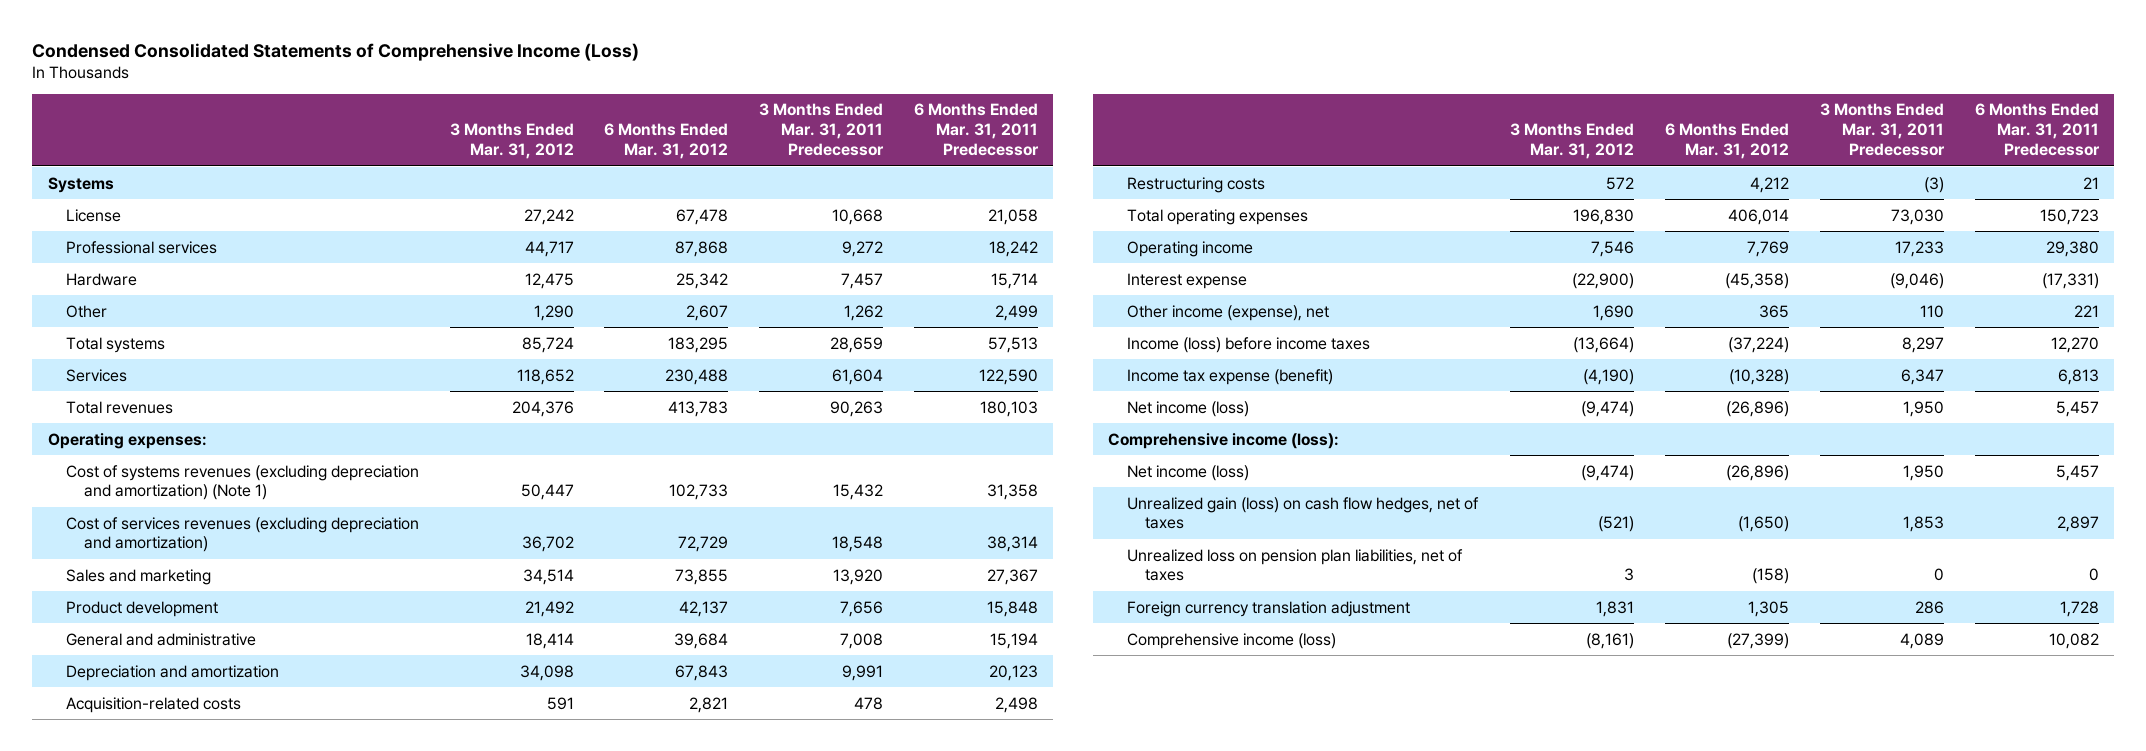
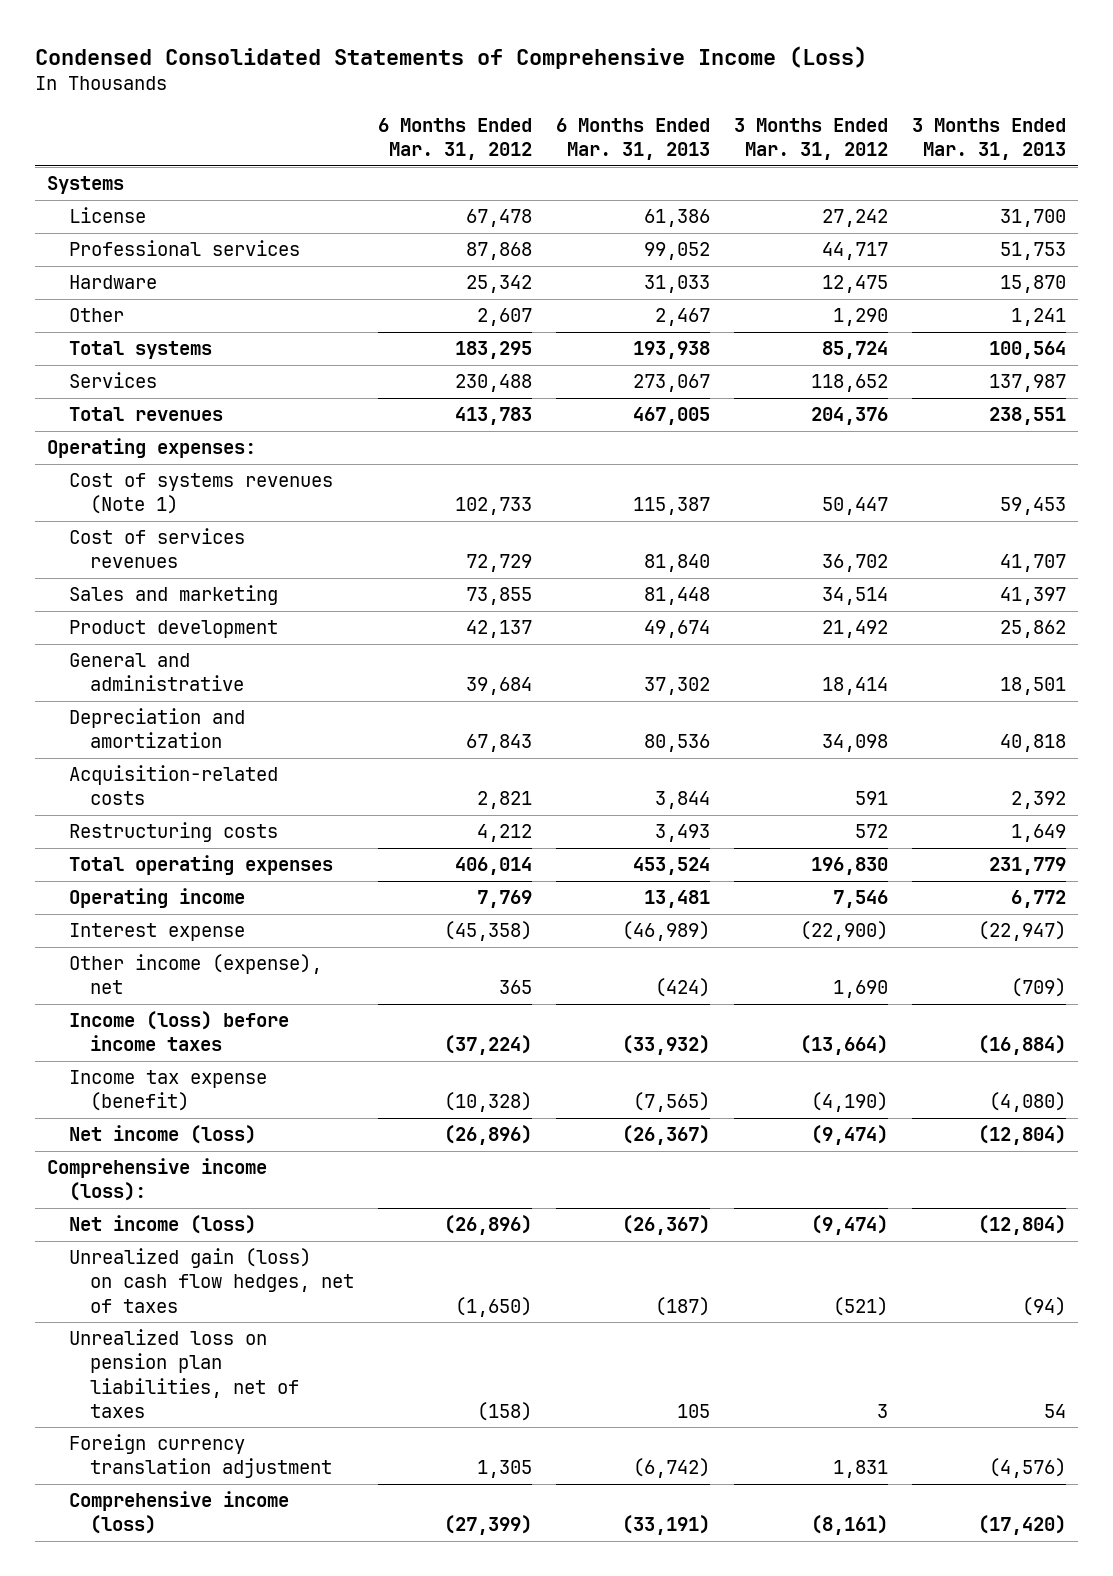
- | 3 Months Ended Mar. 31, 2012 | 6 Months Ended Mar. 31, 2012 | 3 Months Ended Mar. 31, 2011 Predecessor | 6 Months Ended Mar. 31, 2011 Predecessor
+ | 6 Months Ended Mar. 31, 2012 | 6 Months Ended Mar. 31, 2013 | 3 Months Ended Mar. 31, 2012 | 3 Months Ended Mar. 31, 2013
- Cost of systems revenues (excluding depreciation and amortization) (Note 1) | 50,447 | 102,733 | 15,432 | 31,358
- Cost of services revenues (excluding depreciation and amortization) | 36,702 | 72,729 | 18,548 | 38,314
+ Cost of systems revenues (Note 1) | 102,733 | 115,387 | 50,447 | 59,453
+ Cost of services revenues | 72,729 | 81,840 | 36,702 | 41,707

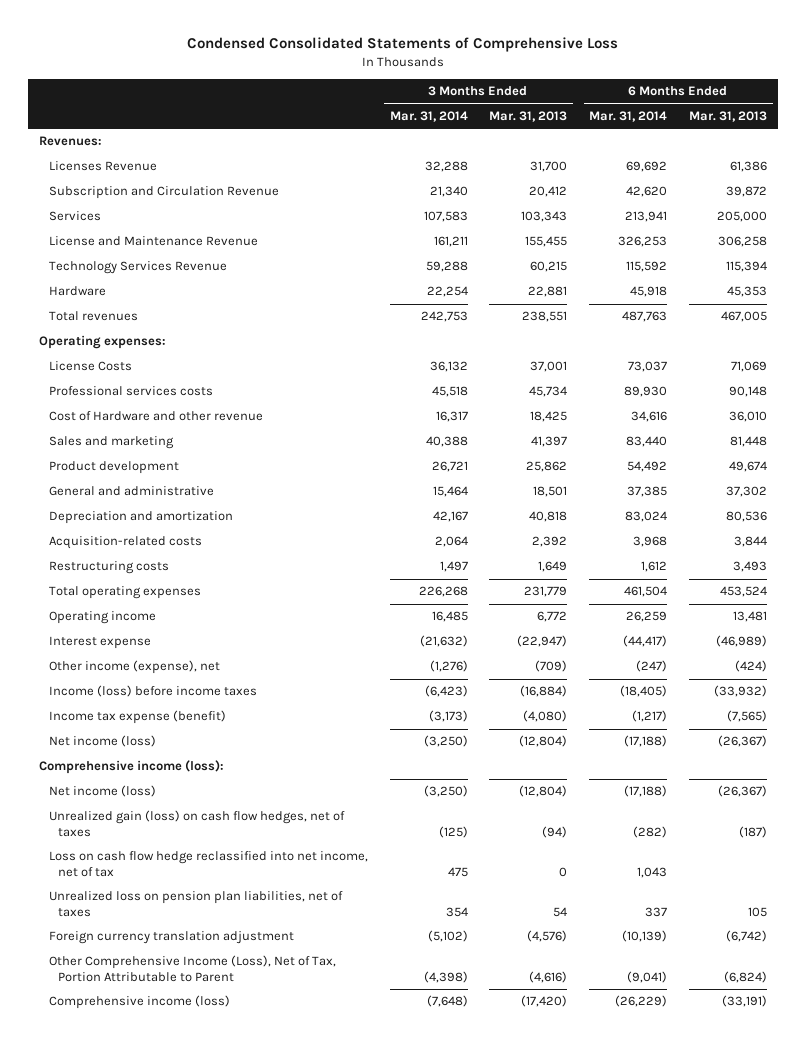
- Condensed Consolidated Statements of Comprehensive Income (Loss)
+ Condensed Consolidated Statements of Comprehensive Loss
- | 6 Months Ended Mar. 31, 2012 | 6 Months Ended Mar. 31, 2013 | 3 Months Ended Mar. 31, 2012 | 3 Months Ended Mar. 31, 2013
+ | 3 Months Ended Mar. 31, 2014 | 3 Months Ended Mar. 31, 2013 | 6 Months Ended Mar. 31, 2014 | 6 Months Ended Mar. 31, 2013
- Systems
- License | 67,478 | 61,386 | 27,242 | 31,700
- Professional services | 87,868 | 99,052 | 44,717 | 51,753
- Hardware | 25,342 | 31,033 | 12,475 | 15,870
- Other | 2,607 | 2,467 | 1,290 | 1,241
- Total systems | 183,295 | 193,938 | 85,724 | 100,564
- Services | 230,488 | 273,067 | 118,652 | 137,987
+ Revenues:
+ Licenses Revenue | 32,288 | 31,700 | 69,692 | 61,386
+ Subscription and Circulation Revenue | 21,340 | 20,412 | 42,620 | 39,872
+ Services | 107,583 | 103,343 | 213,941 | 205,000
+ License and Maintenance Revenue | 161,211 | 155,455 | 326,253 | 306,258
+ Technology Services Revenue | 59,288 | 60,215 | 115,592 | 115,394
+ Hardware | 22,254 | 22,881 | 45,918 | 45,353
- Cost of systems revenues (Note 1) | 102,733 | 115,387 | 50,447 | 59,453
- Cost of services revenues | 72,729 | 81,840 | 36,702 | 41,707
+ License Costs | 36,132 | 37,001 | 73,037 | 71,069
+ Professional services costs | 45,518 | 45,734 | 89,930 | 90,148
+ Cost of Hardware and other revenue | 16,317 | 18,425 | 34,616 | 36,010
+ Loss on cash flow hedge reclassified into net income, net of tax | 475 | 0 | 1,043 |
+ Other Comprehensive Income (Loss), Net of Tax, Portion Attributable to Parent | (4,398) | (4,616) | (9,041) | (6,824)

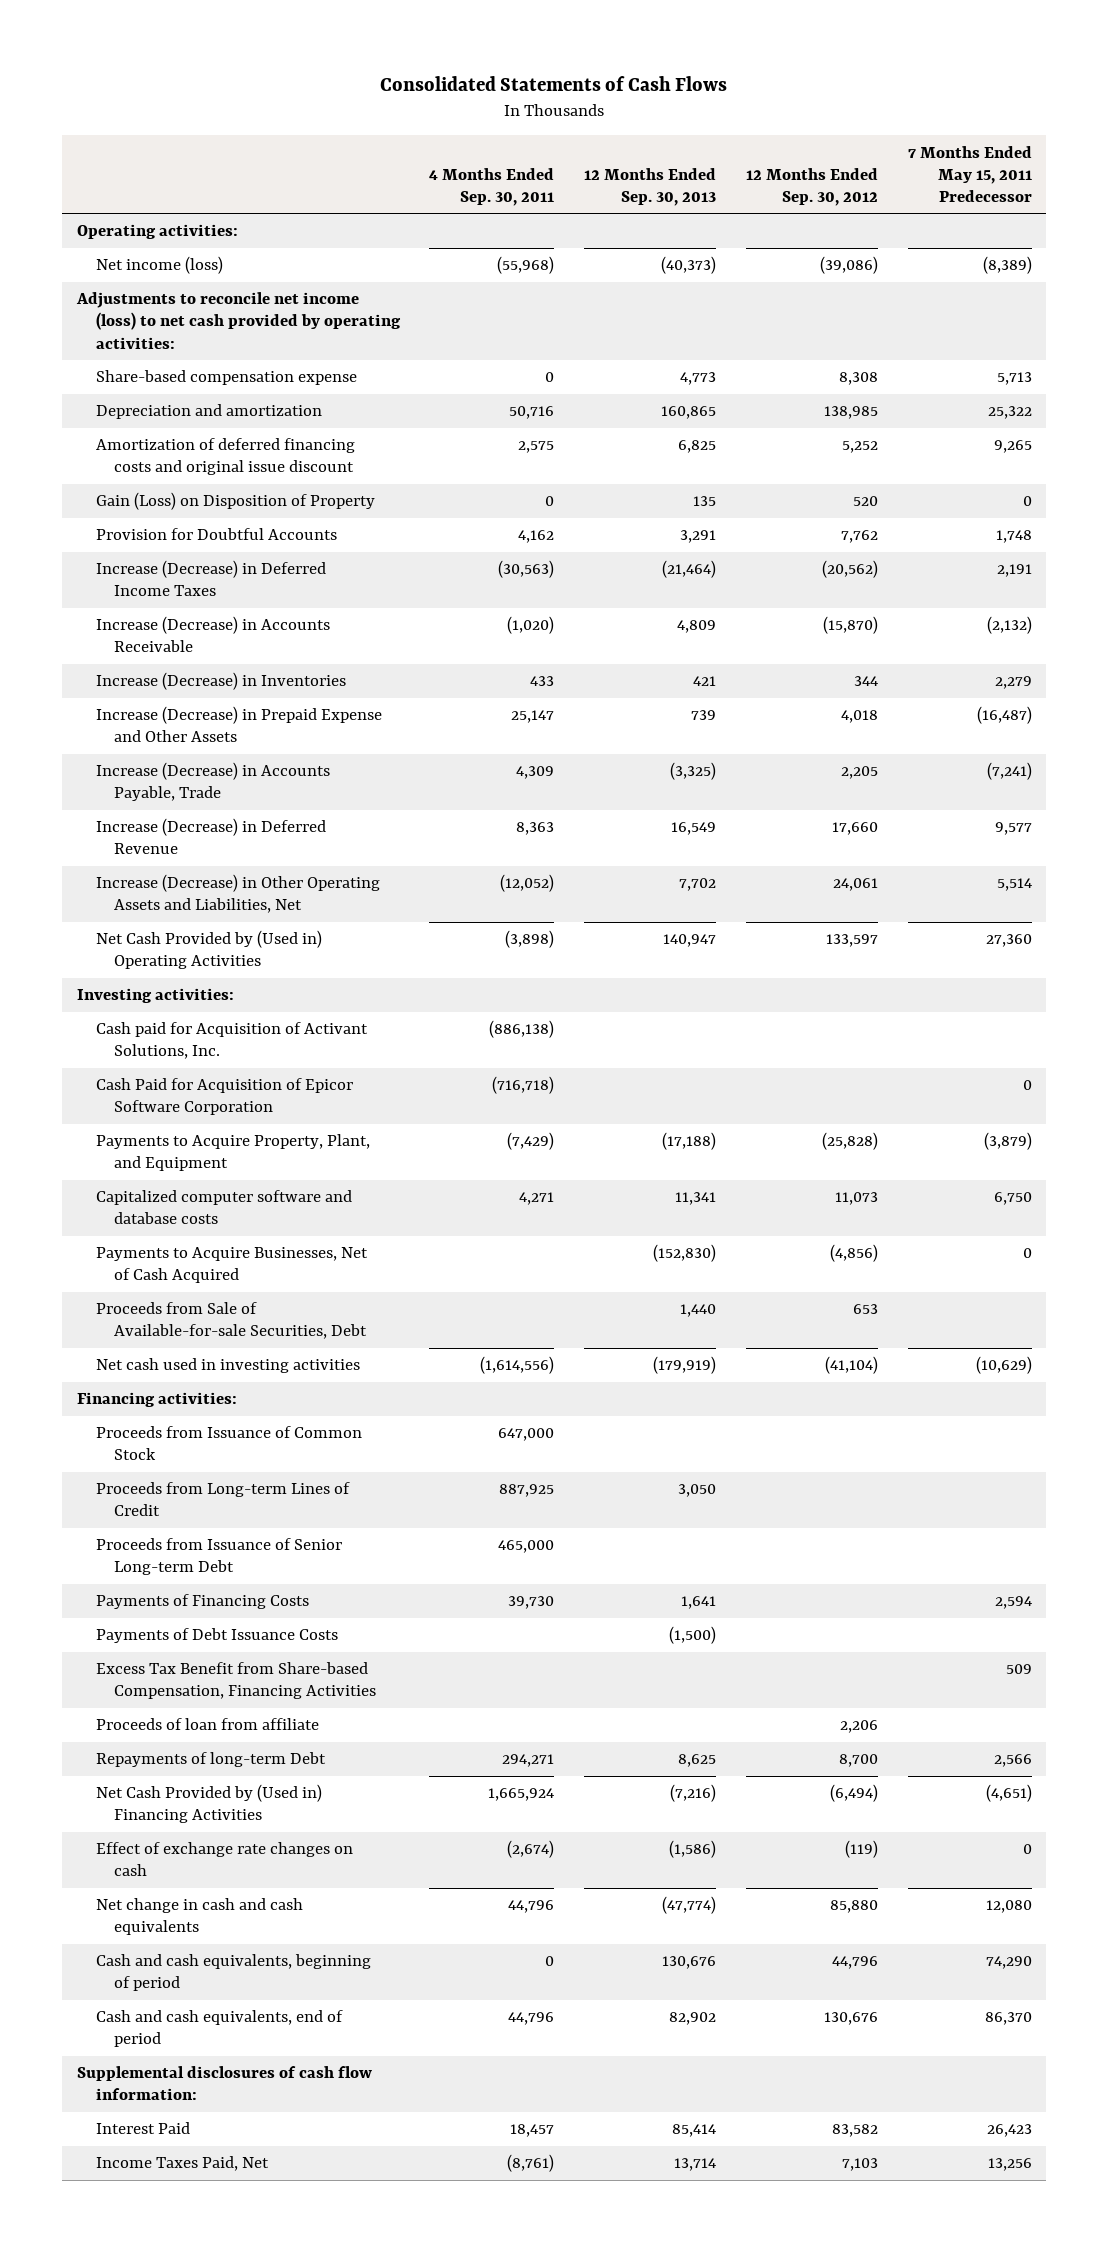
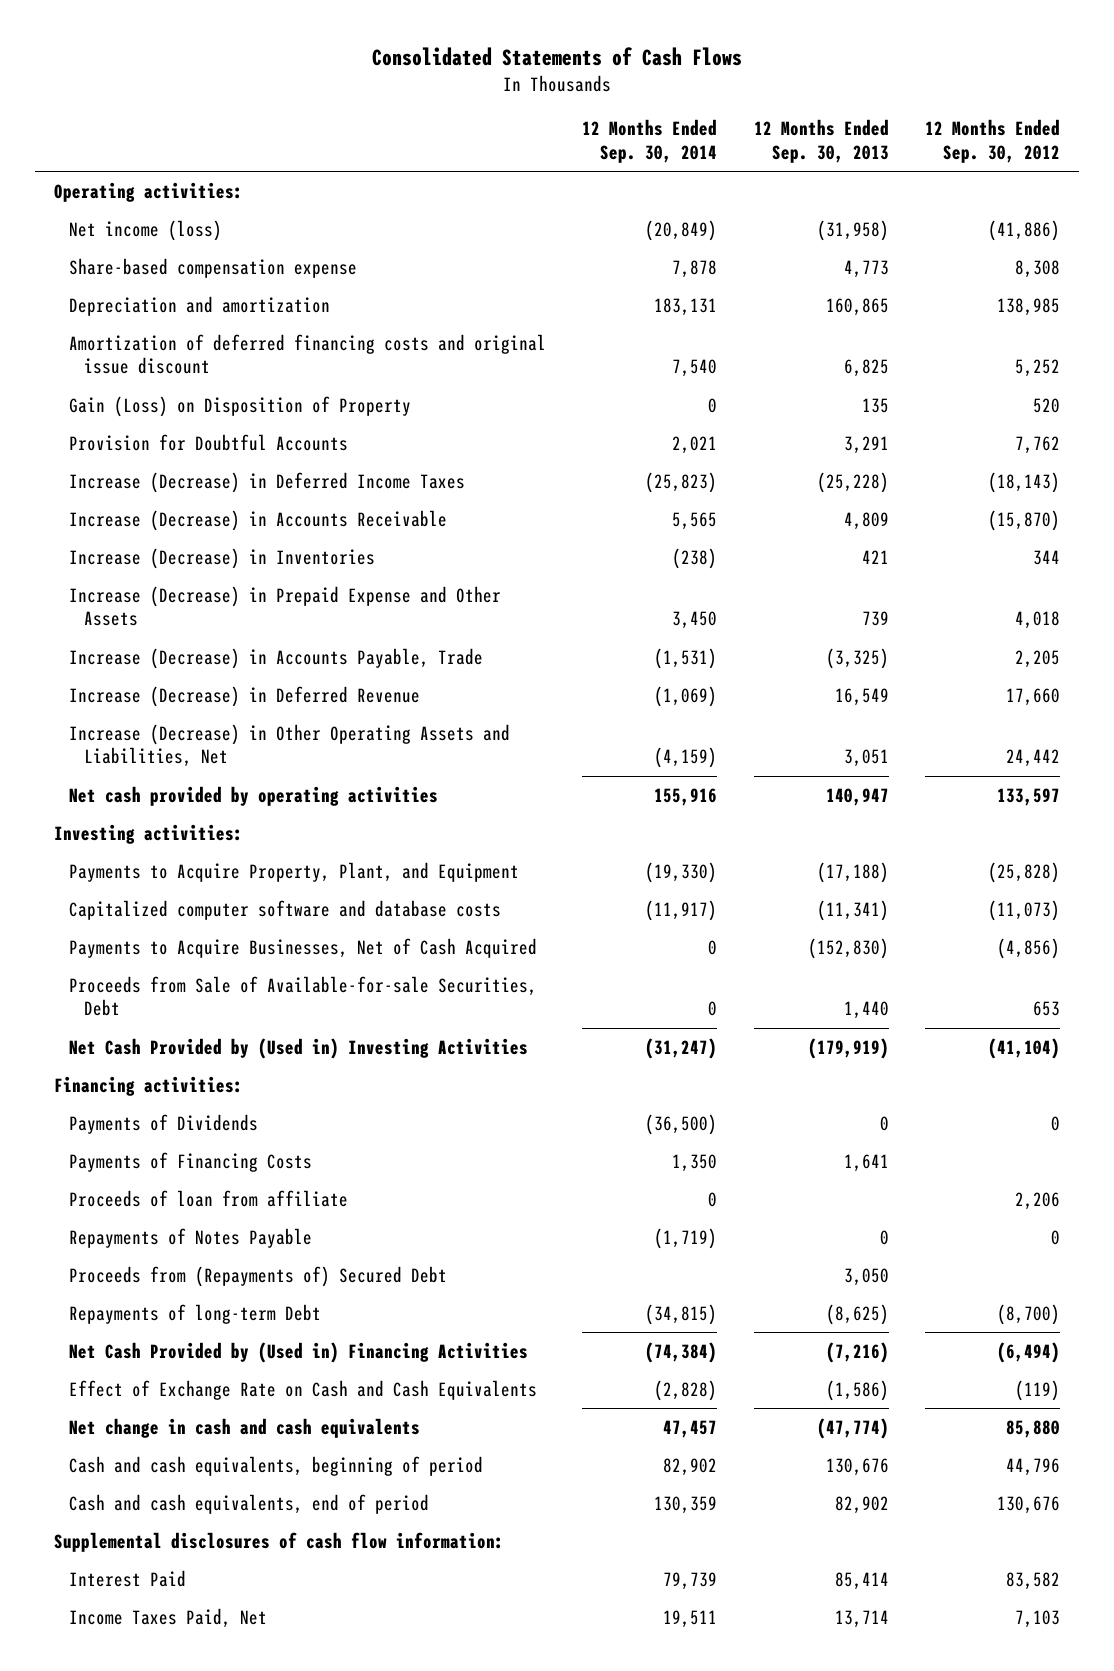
- | 4 Months Ended Sep. 30, 2011 | 12 Months Ended Sep. 30, 2013 | 12 Months Ended Sep. 30, 2012 | 7 Months Ended May 15, 2011 Predecessor
+ | 12 Months Ended Sep. 30, 2014 | 12 Months Ended Sep. 30, 2013 | 12 Months Ended Sep. 30, 2012
- Net income (loss) | (55,968) | (40,373) | (39,086) | (8,389)
- Adjustments to reconcile net income (loss) to net cash provided by operating activities:
+ Net income (loss) | (20,849) | (31,958) | (41,886)
- Increase (Decrease) in Deferred Income Taxes | (30,563) | (21,464) | (20,562) | 2,191
+ Increase (Decrease) in Deferred Income Taxes | (25,823) | (25,228) | (18,143)
- Increase (Decrease) in Other Operating Assets and Liabilities, Net | (12,052) | 7,702 | 24,061 | 5,514
- Net Cash Provided by (Used in) Operating Activities | (3,898) | 140,947 | 133,597 | 27,360
+ Increase (Decrease) in Other Operating Assets and Liabilities, Net | (4,159) | 3,051 | 24,442
+ Net cash provided by operating activities | 155,916 | 140,947 | 133,597
- Cash paid for Acquisition of Activant Solutions, Inc. | (886,138) | | |
- Cash Paid for Acquisition of Epicor Software Corporation | (716,718) | | | 0
- Capitalized computer software and database costs | 4,271 | 11,341 | 11,073 | 6,750
+ Capitalized computer software and database costs | (11,917) | (11,341) | (11,073)
- Net cash used in investing activities | (1,614,556) | (179,919) | (41,104) | (10,629)
+ Net Cash Provided by (Used in) Investing Activities | (31,247) | (179,919) | (41,104)
- Proceeds from Issuance of Common Stock | 647,000 | | |
- Proceeds from Long-term Lines of Credit | 887,925 | 3,050 | |
- Proceeds from Issuance of Senior Long-term Debt | 465,000 | | |
+ Payments of Dividends | (36,500) | 0 | 0
- Payments of Debt Issuance Costs | | (1,500) | |
- Excess Tax Benefit from Share-based Compensation, Financing Activities | | | | 509
- Repayments of long-term Debt | 294,271 | 8,625 | 8,700 | 2,566
+ Repayments of Notes Payable | (1,719) | 0 | 0
+ Proceeds from (Repayments of) Secured Debt | | 3,050 |
+ Repayments of long-term Debt | (34,815) | (8,625) | (8,700)
- Effect of exchange rate changes on cash | (2,674) | (1,586) | (119) | 0
+ Effect of Exchange Rate on Cash and Cash Equivalents | (2,828) | (1,586) | (119)

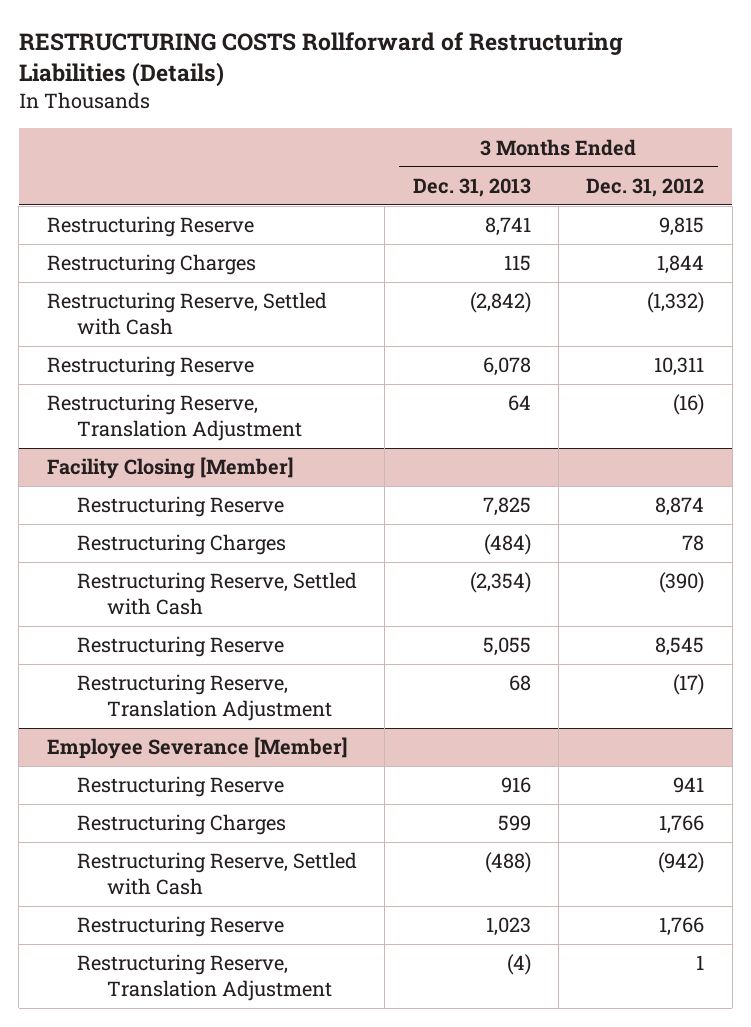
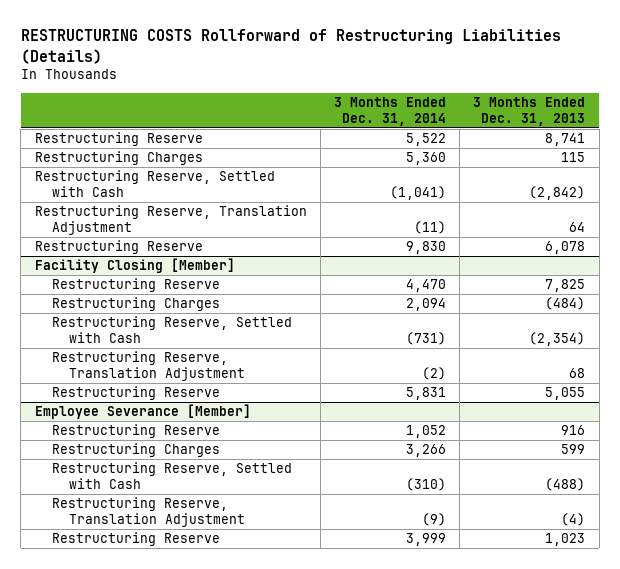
- | 3 Months Ended Dec. 31, 2013 | 3 Months Ended Dec. 31, 2012
+ | 3 Months Ended Dec. 31, 2014 | 3 Months Ended Dec. 31, 2013
moved down: Restructuring Reserve | 9,830 | 6,078
@ Facility Closing [Member]
moved down: Restructuring Reserve | 5,831 | 5,055
@ Employee Severance [Member]
moved down: Restructuring Reserve | 3,999 | 1,023

